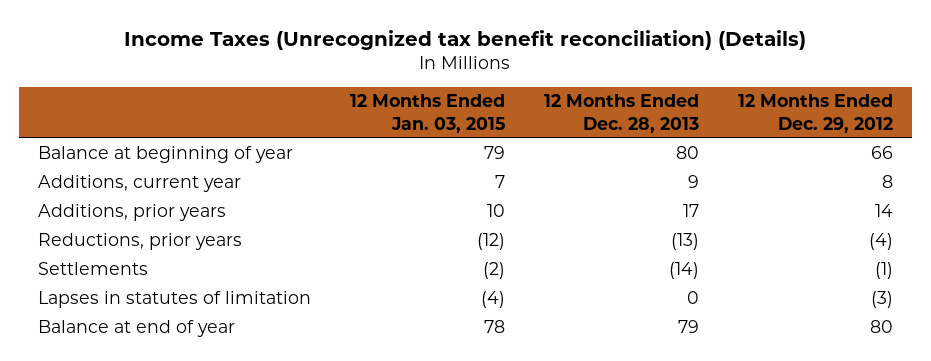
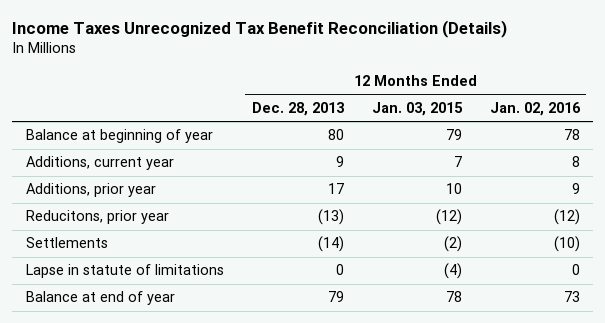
- Income Taxes (Unrecognized tax benefit reconciliation) (Details)
+ Income Taxes Unrecognized Tax Benefit Reconciliation (Details)
- | 12 Months Ended Jan. 03, 2015 | 12 Months Ended Dec. 28, 2013 | 12 Months Ended Dec. 29, 2012
+ | 12 Months Ended Dec. 28, 2013 | 12 Months Ended Jan. 03, 2015 | 12 Months Ended Jan. 02, 2016
- Additions, prior years | 10 | 17 | 14
- Reductions, prior years | (12) | (13) | (4)
+ Additions, prior year | 17 | 10 | 9
+ Reducitons, prior year | (13) | (12) | (12)
- Lapses in statutes of limitation | (4) | 0 | (3)
+ Lapse in statute of limitations | 0 | (4) | 0

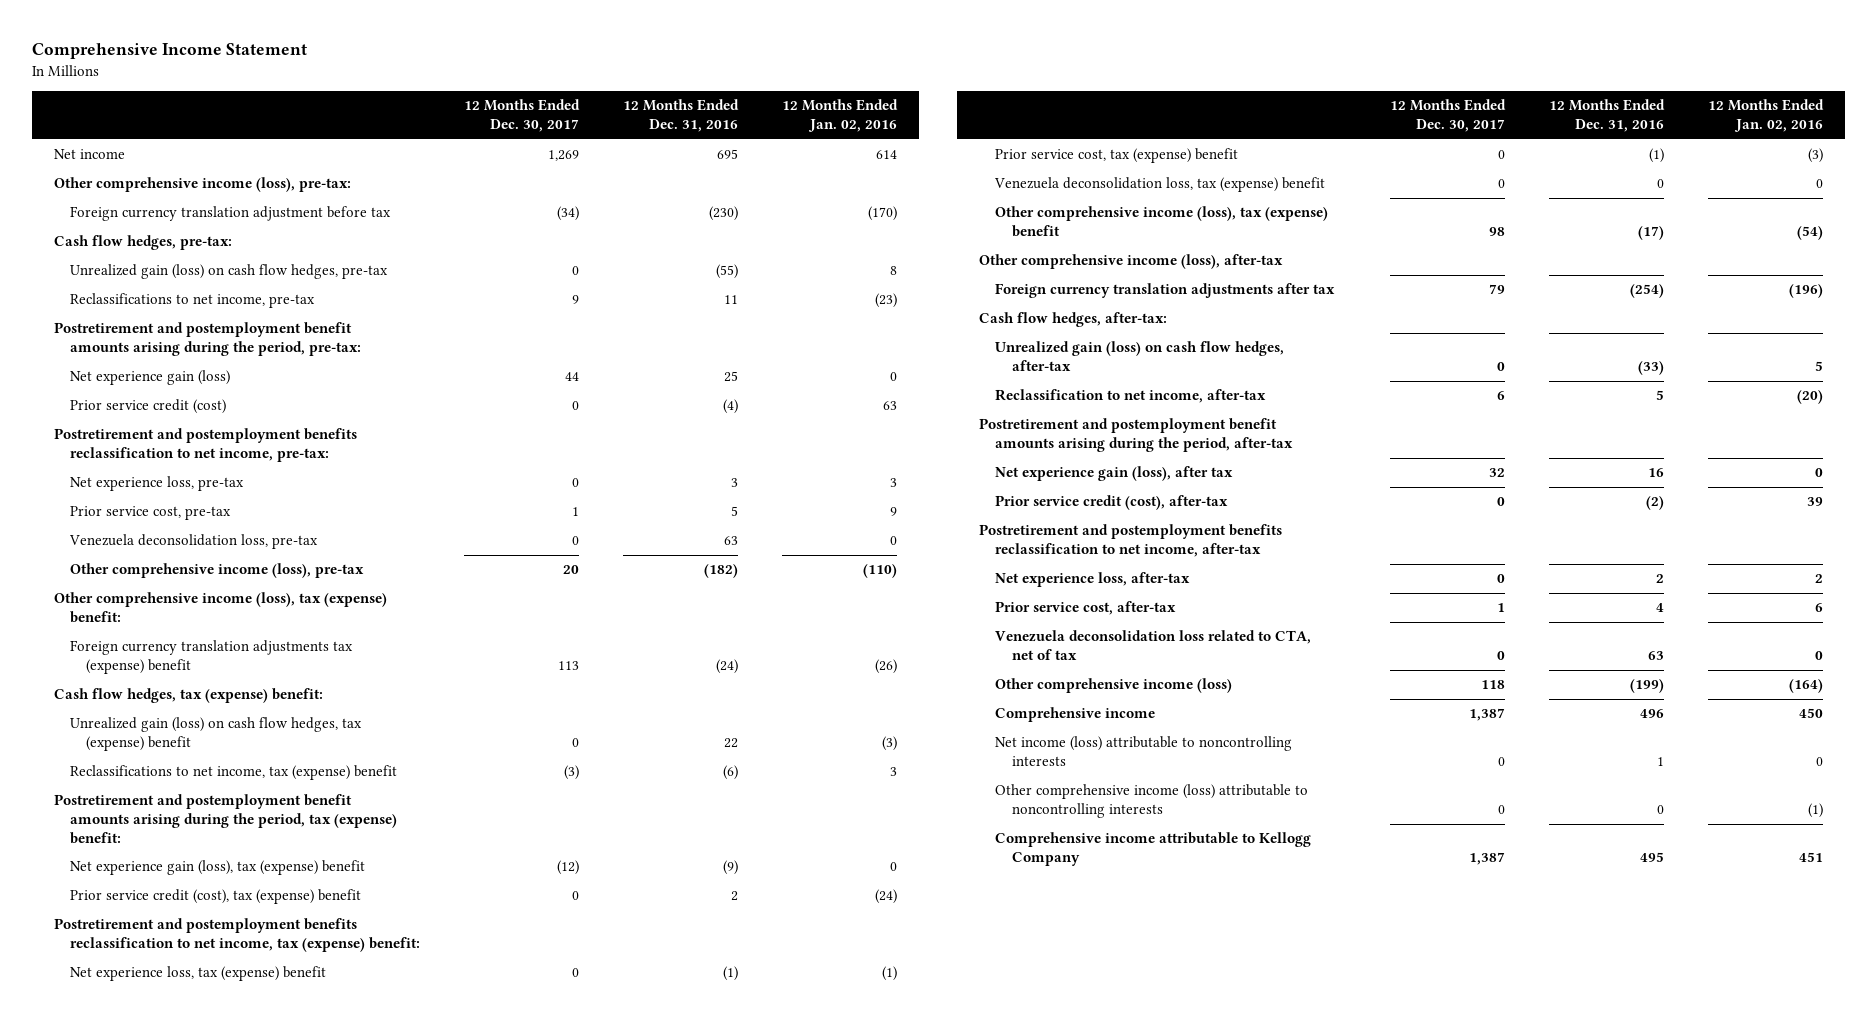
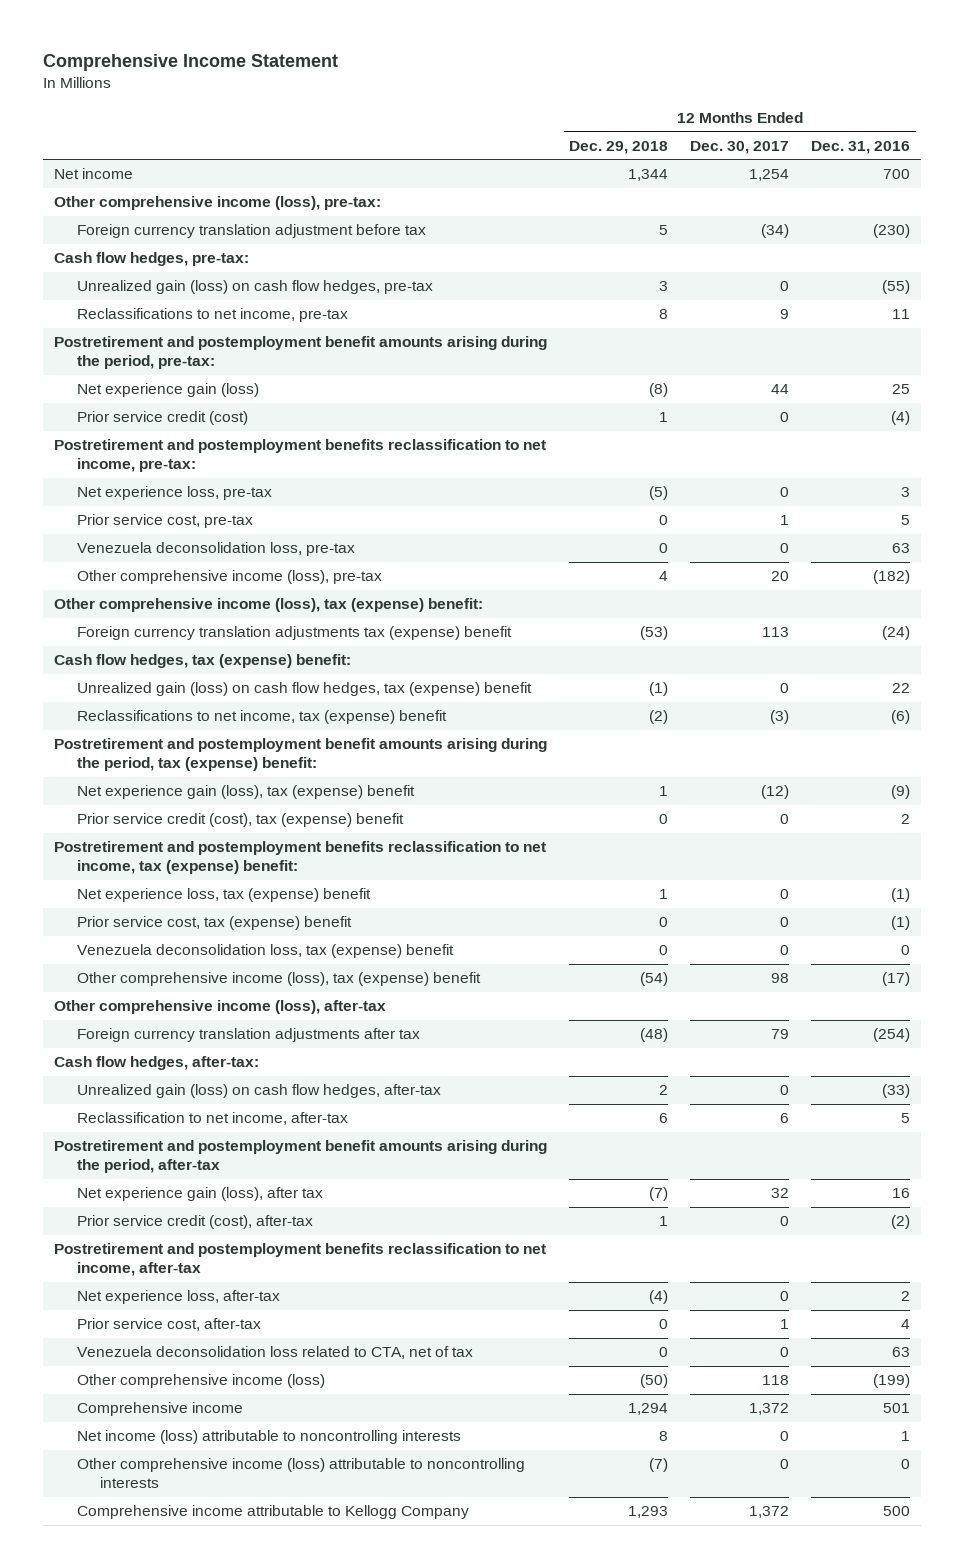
- | 12 Months Ended Dec. 30, 2017 | 12 Months Ended Dec. 31, 2016 | 12 Months Ended Jan. 02, 2016
+ | 12 Months Ended Dec. 29, 2018 | 12 Months Ended Dec. 30, 2017 | 12 Months Ended Dec. 31, 2016
- Net income | 1,269 | 695 | 614
+ Net income | 1,344 | 1,254 | 700
- Comprehensive income | 1,387 | 496 | 450
+ Comprehensive income | 1,294 | 1,372 | 501
- Comprehensive income attributable to Kellogg Company | 1,387 | 495 | 451
+ Comprehensive income attributable to Kellogg Company | 1,293 | 1,372 | 500

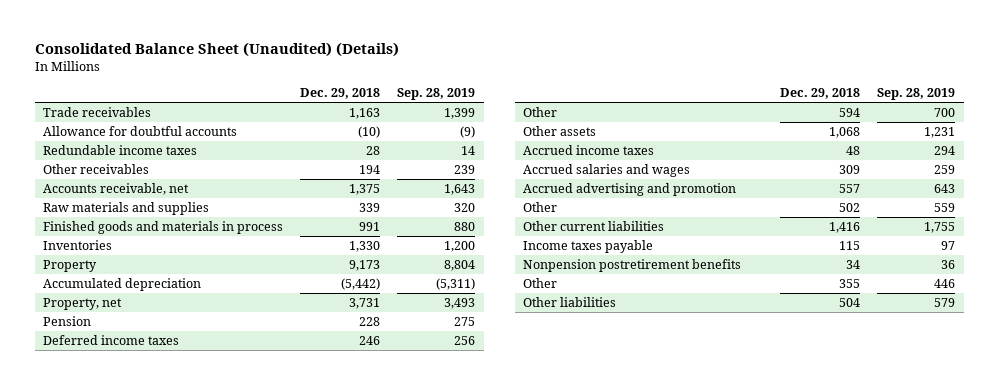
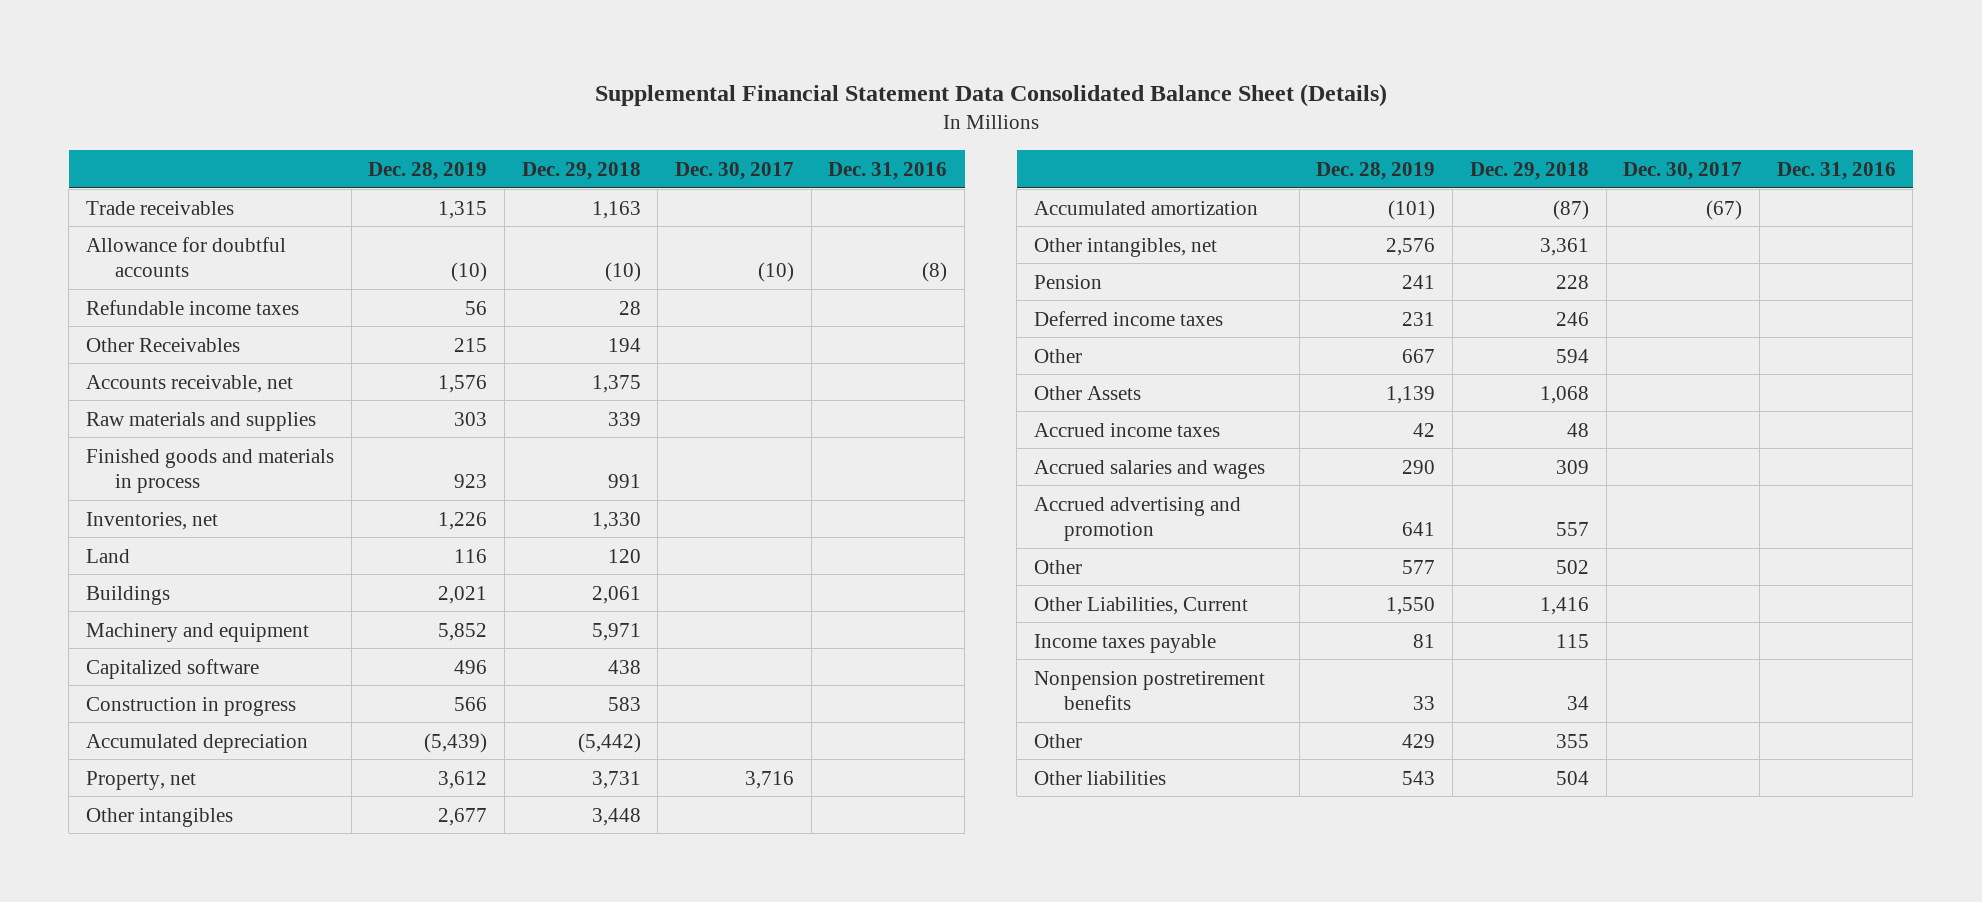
- Consolidated Balance Sheet (Unaudited) (Details)
+ Supplemental Financial Statement Data Consolidated Balance Sheet (Details)
- | Dec. 29, 2018 | Sep. 28, 2019
+ | Dec. 28, 2019 | Dec. 29, 2018 | Dec. 30, 2017 | Dec. 31, 2016
- Redundable income taxes | 28 | 14
- Other receivables | 194 | 239
+ Refundable income taxes | 56 | 28 | |
+ Other Receivables | 215 | 194 | |
- Inventories | 1,330 | 1,200
- Property | 9,173 | 8,804
+ Inventories, net | 1,226 | 1,330 | |
+ Land | 116 | 120 | |
+ Buildings | 2,021 | 2,061 | |
+ Machinery and equipment | 5,852 | 5,971 | |
+ Capitalized software | 496 | 438 | |
+ Construction in progress | 566 | 583 | |
+ Other intangibles | 2,677 | 3,448 | |
+ Accumulated amortization | (101) | (87) | (67) |
+ Other intangibles, net | 2,576 | 3,361 | |
- Other assets | 1,068 | 1,231
+ Other Assets | 1,139 | 1,068 | |
- Other current liabilities | 1,416 | 1,755
+ Other Liabilities, Current | 1,550 | 1,416 | |

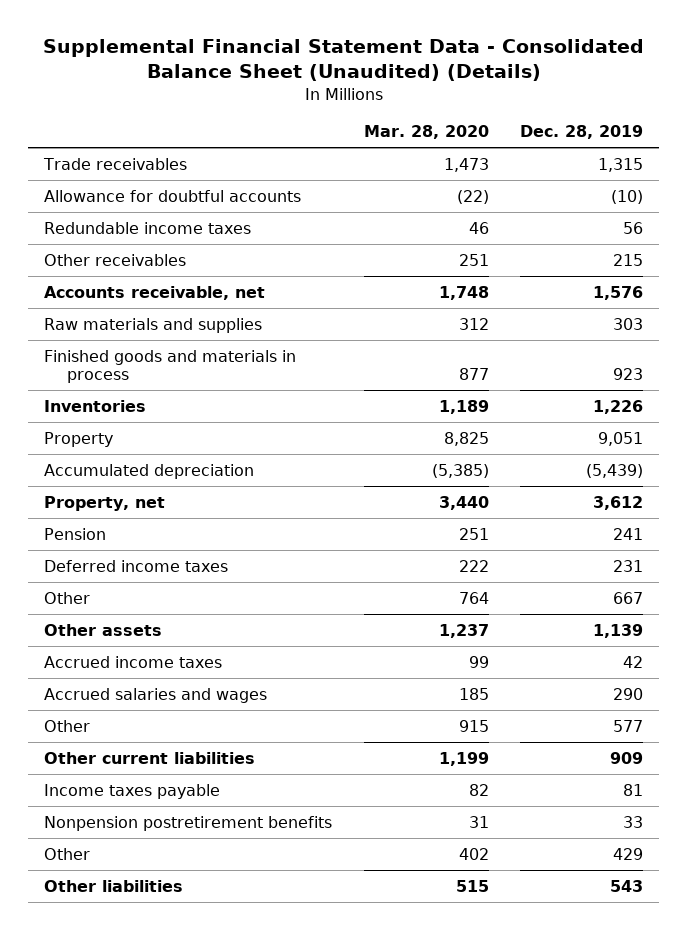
- Supplemental Financial Statement Data Consolidated Balance Sheet (Details)
+ Supplemental Financial Statement Data - Consolidated Balance Sheet (Unaudited) (Details)
- | Dec. 28, 2019 | Dec. 29, 2018 | Dec. 30, 2017 | Dec. 31, 2016
+ | Mar. 28, 2020 | Dec. 28, 2019
- Refundable income taxes | 56 | 28 | |
- Other Receivables | 215 | 194 | |
+ Redundable income taxes | 46 | 56
+ Other receivables | 251 | 215
- Inventories, net | 1,226 | 1,330 | |
- Land | 116 | 120 | |
- Buildings | 2,021 | 2,061 | |
- Machinery and equipment | 5,852 | 5,971 | |
- Capitalized software | 496 | 438 | |
- Construction in progress | 566 | 583 | |
+ Inventories | 1,189 | 1,226
+ Property | 8,825 | 9,051
- Other intangibles | 2,677 | 3,448 | |
- Accumulated amortization | (101) | (87) | (67) |
- Other intangibles, net | 2,576 | 3,361 | |
- Other Assets | 1,139 | 1,068 | |
+ Other assets | 1,237 | 1,139
- Accrued advertising and promotion | 641 | 557 | |
- Other Liabilities, Current | 1,550 | 1,416 | |
+ Other current liabilities | 1,199 | 909

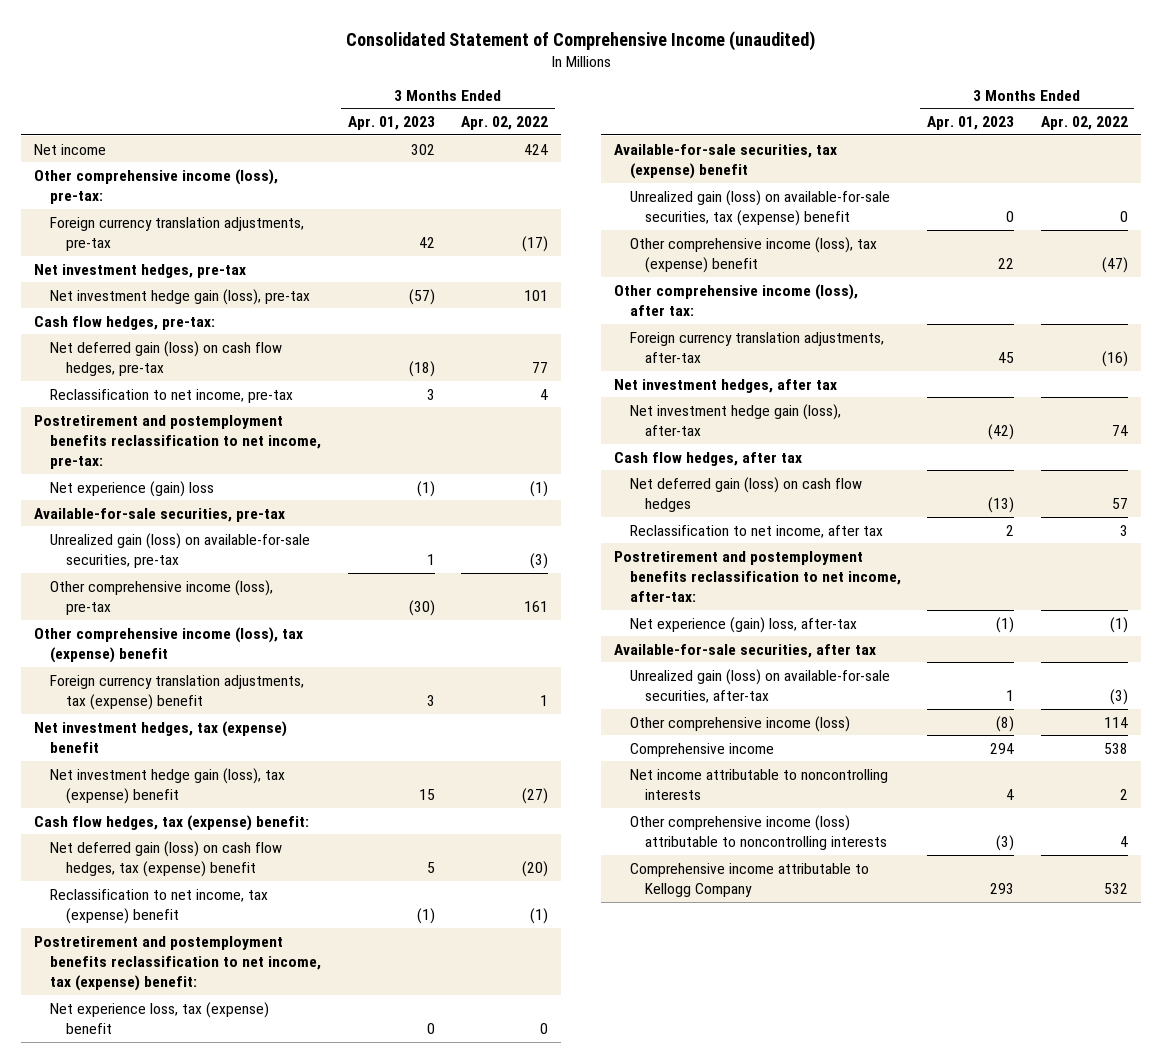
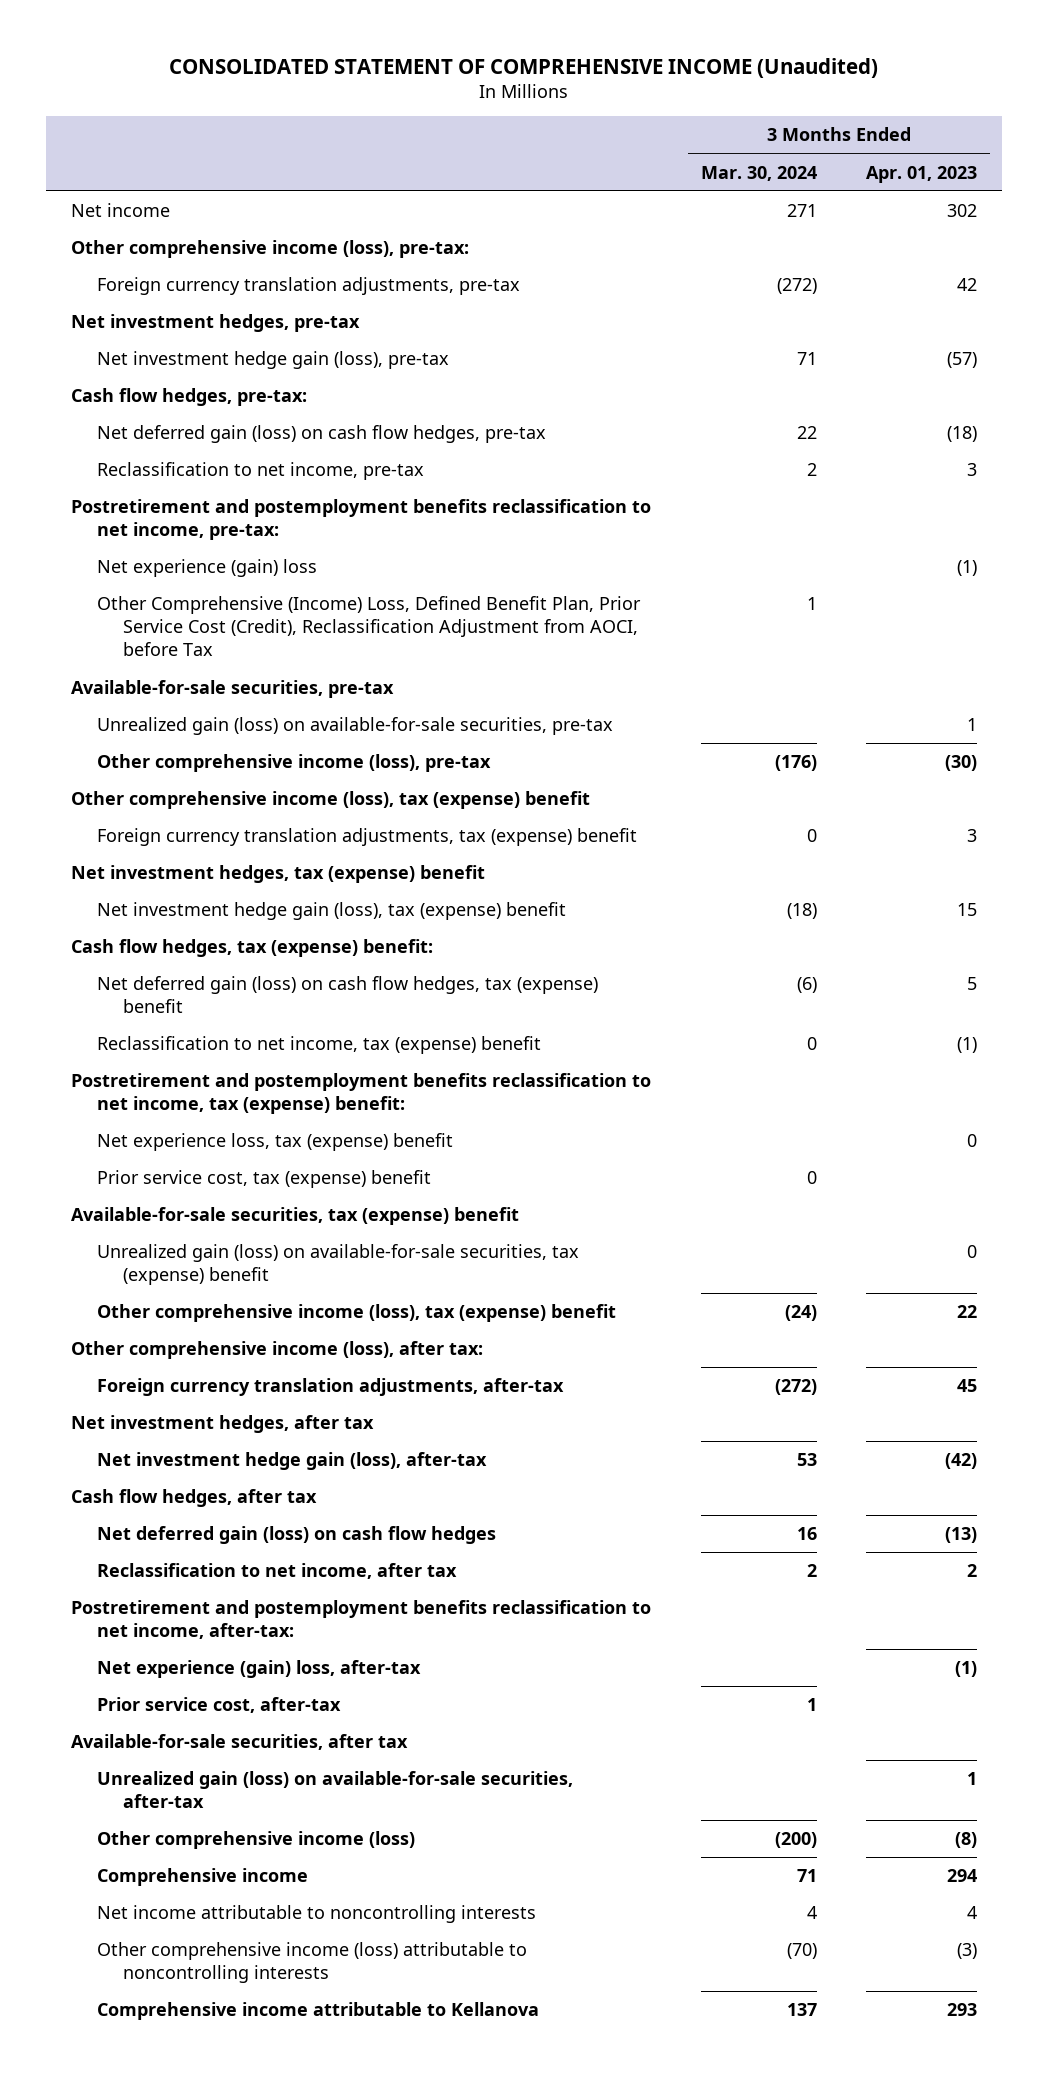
- Consolidated Statement of Comprehensive Income (unaudited)
+ CONSOLIDATED STATEMENT OF COMPREHENSIVE INCOME (Unaudited)
- | 3 Months Ended Apr. 01, 2023 | 3 Months Ended Apr. 02, 2022
+ | 3 Months Ended Mar. 30, 2024 | 3 Months Ended Apr. 01, 2023
+ Other Comprehensive (Income) Loss, Defined Benefit Plan, Prior Service Cost (Credit), Reclassification Adjustment from AOCI, before Tax | 1 |
+ Prior service cost, tax (expense) benefit | 0 |
+ Prior service cost, after-tax | 1 |
- Comprehensive income attributable to Kellogg Company | 293 | 532
+ Comprehensive income attributable to Kellanova | 137 | 293

